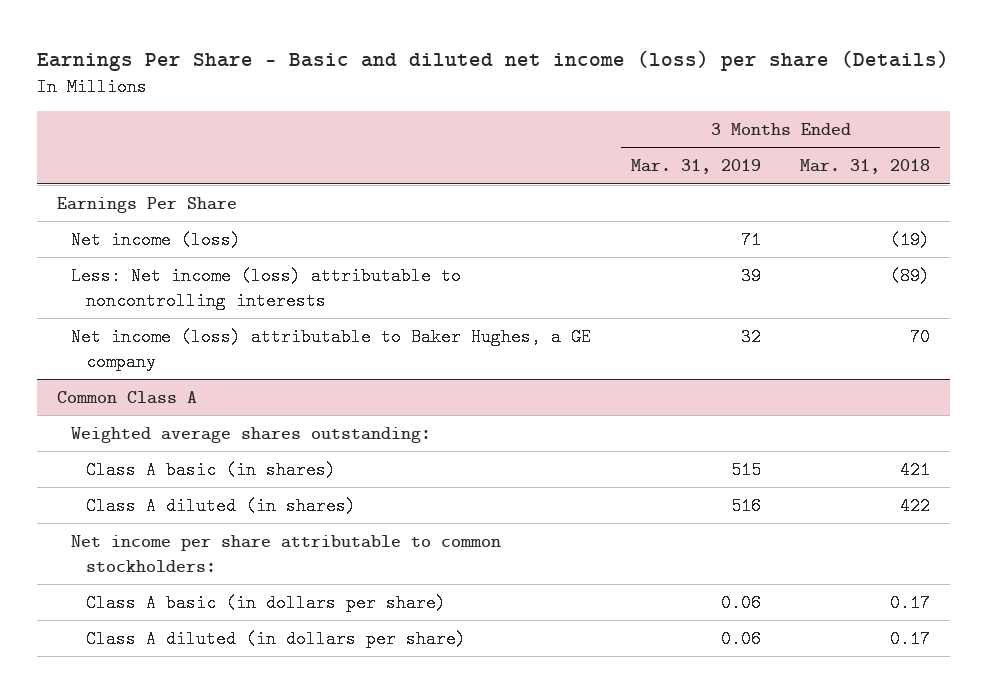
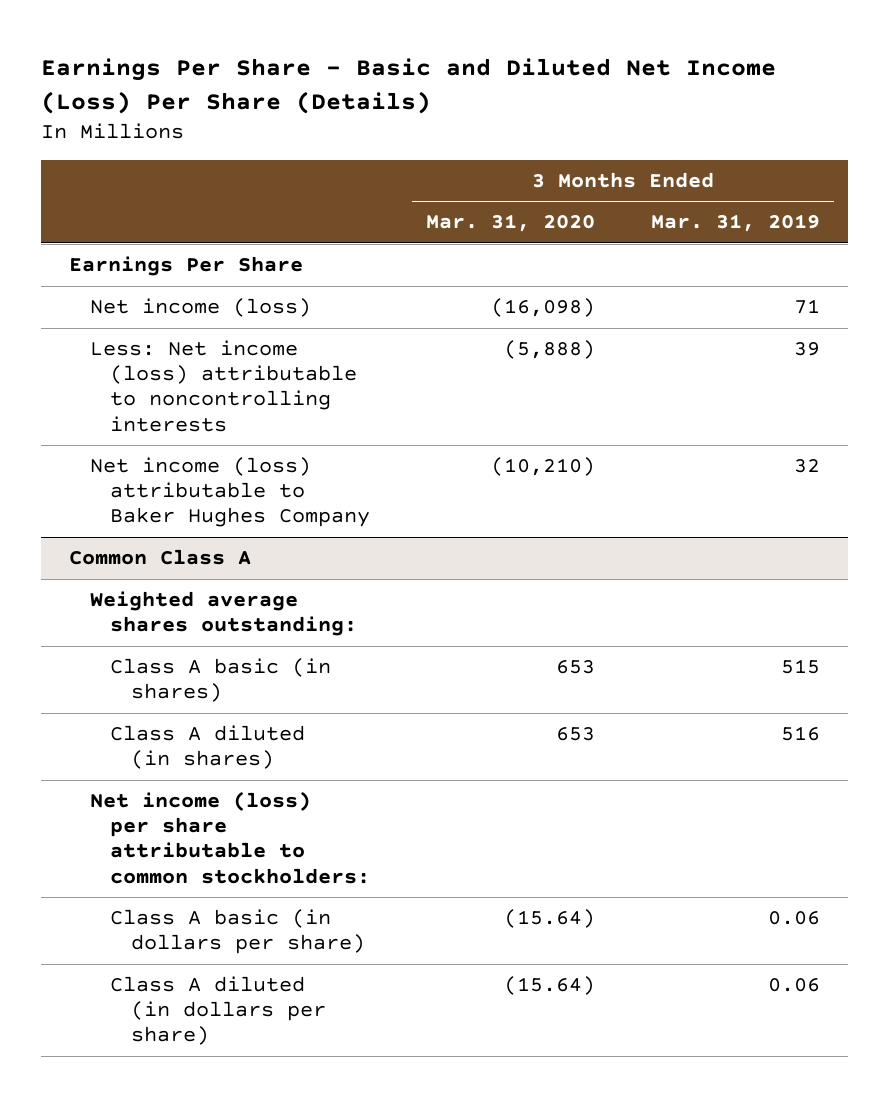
- Earnings Per Share - Basic and diluted net income (loss) per share (Details)
+ Earnings Per Share - Basic and Diluted Net Income (Loss) Per Share (Details)
- | 3 Months Ended Mar. 31, 2019 | 3 Months Ended Mar. 31, 2018
+ | 3 Months Ended Mar. 31, 2020 | 3 Months Ended Mar. 31, 2019
- Net income (loss) attributable to Baker Hughes, a GE company | 32 | 70
+ Net income (loss) attributable to Baker Hughes Company | (10,210) | 32
@ Common Class A
- Net income per share attributable to common stockholders:
+ Net income (loss) per share attributable to common stockholders:

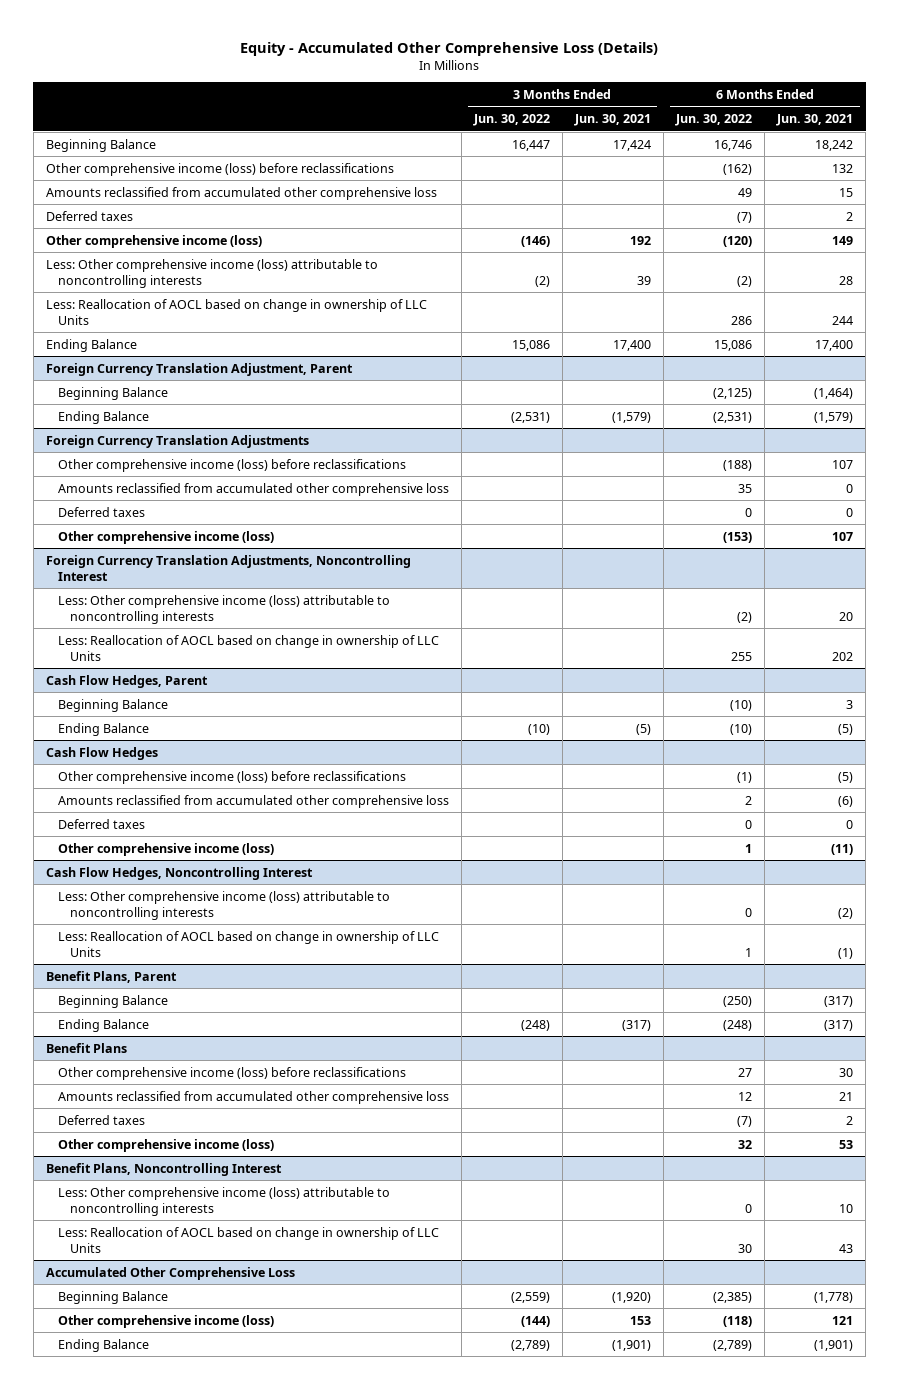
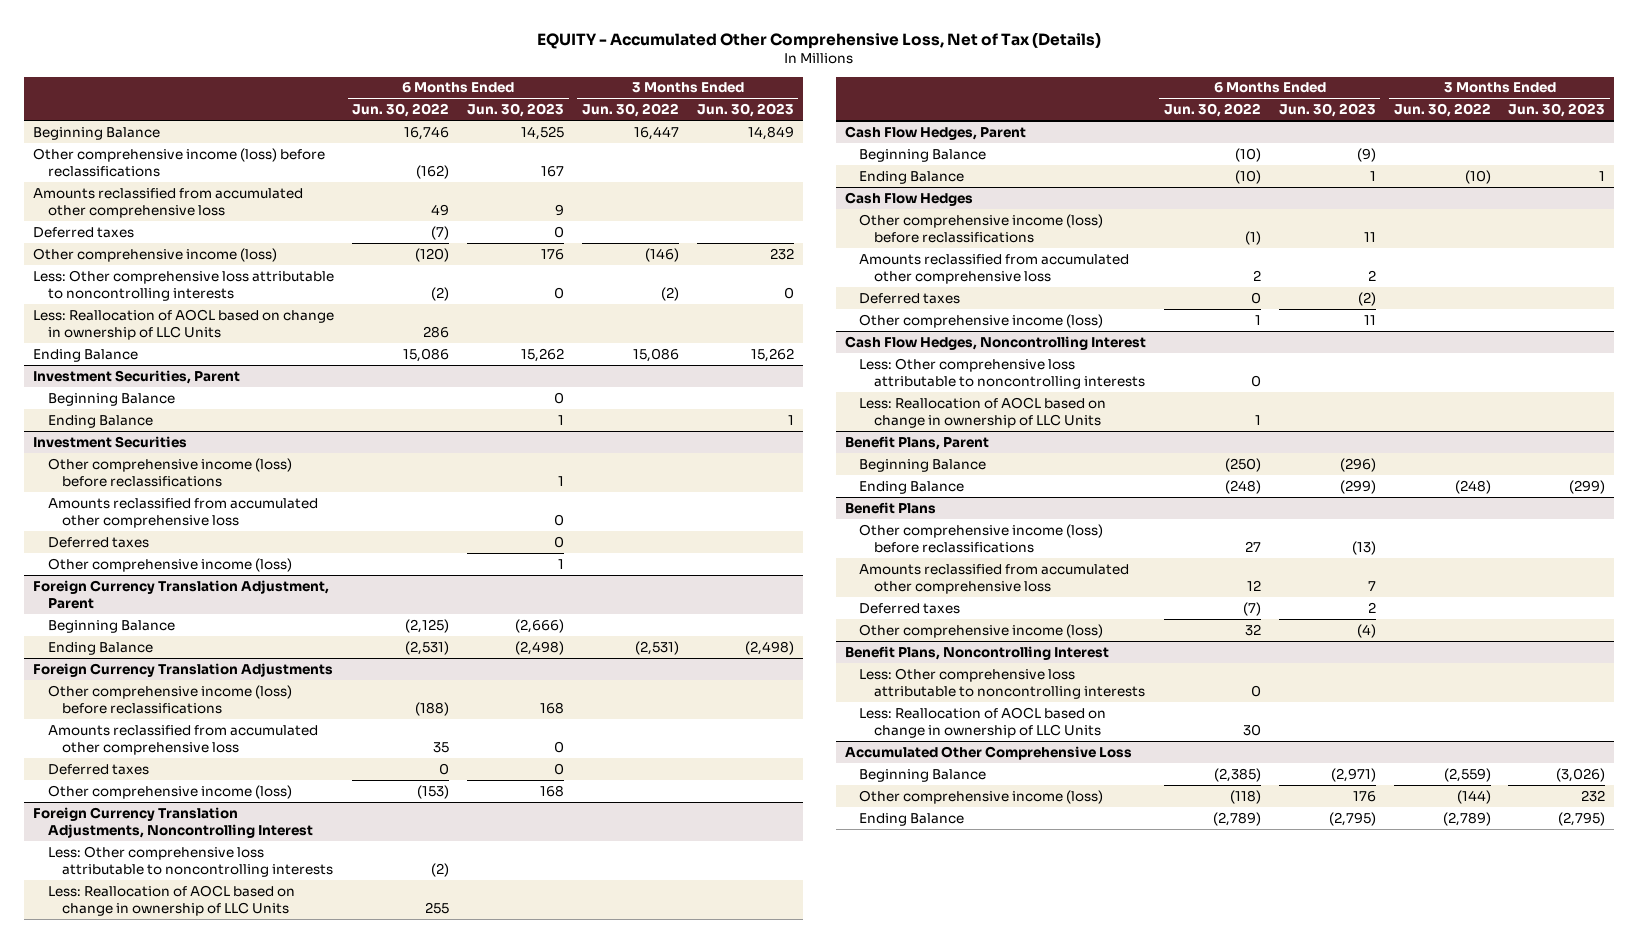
- Equity - Accumulated Other Comprehensive Loss (Details)
+ EQUITY - Accumulated Other Comprehensive Loss, Net of Tax (Details)
- | 3 Months Ended Jun. 30, 2022 | 3 Months Ended Jun. 30, 2021 | 6 Months Ended Jun. 30, 2022 | 6 Months Ended Jun. 30, 2021
+ | 6 Months Ended Jun. 30, 2022 | 6 Months Ended Jun. 30, 2023 | 3 Months Ended Jun. 30, 2022 | 3 Months Ended Jun. 30, 2023
- Less: Other comprehensive income (loss) attributable to noncontrolling interests | (2) | 39 | (2) | 28
+ Less: Other comprehensive loss attributable to noncontrolling interests | (2) | 0 | (2) | 0
+ Investment Securities, Parent
+ Beginning Balance | | 0 | |
+ Ending Balance | | 1 | | 1
+ Investment Securities
+ Other comprehensive income (loss) before reclassifications | | 1 | |
+ Amounts reclassified from accumulated other comprehensive loss | | 0 | |
+ Deferred taxes | | 0 | |
+ Other comprehensive income (loss) | | 1 | |
@ Foreign Currency Translation Adjustments, Noncontrolling Interest
- Less: Other comprehensive income (loss) attributable to noncontrolling interests | | | (2) | 20
+ Less: Other comprehensive loss attributable to noncontrolling interests | (2) | | |
@ Cash Flow Hedges, Noncontrolling Interest
- Less: Other comprehensive income (loss) attributable to noncontrolling interests | | | 0 | (2)
+ Less: Other comprehensive loss attributable to noncontrolling interests | 0 | | |
@ Benefit Plans, Noncontrolling Interest
- Less: Other comprehensive income (loss) attributable to noncontrolling interests | | | 0 | 10
+ Less: Other comprehensive loss attributable to noncontrolling interests | 0 | | |

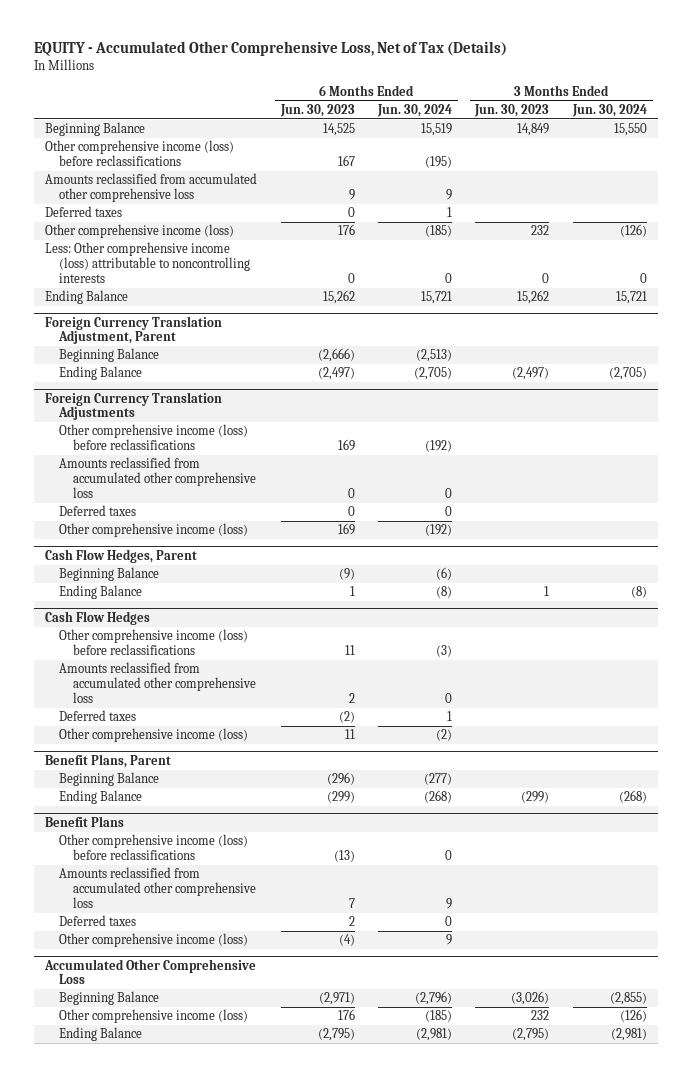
- | 6 Months Ended Jun. 30, 2022 | 6 Months Ended Jun. 30, 2023 | 3 Months Ended Jun. 30, 2022 | 3 Months Ended Jun. 30, 2023
+ | 6 Months Ended Jun. 30, 2023 | 6 Months Ended Jun. 30, 2024 | 3 Months Ended Jun. 30, 2023 | 3 Months Ended Jun. 30, 2024
- Less: Other comprehensive loss attributable to noncontrolling interests | (2) | 0 | (2) | 0
- Less: Reallocation of AOCL based on change in ownership of LLC Units | 286 | | |
+ Less: Other comprehensive income (loss) attributable to noncontrolling interests | 0 | 0 | 0 | 0
- Investment Securities, Parent
- Beginning Balance | | 0 | |
- Ending Balance | | 1 | | 1
- Investment Securities
- Other comprehensive income (loss) before reclassifications | | 1 | |
- Amounts reclassified from accumulated other comprehensive loss | | 0 | |
- Deferred taxes | | 0 | |
- Other comprehensive income (loss) | | 1 | |
@ Foreign Currency Translation Adjustment, Parent
- Ending Balance | (2,531) | (2,498) | (2,531) | (2,498)
+ Ending Balance | (2,497) | (2,705) | (2,497) | (2,705)
@ Foreign Currency Translation Adjustments
- Other comprehensive income (loss) before reclassifications | (188) | 168 | |
+ Other comprehensive income (loss) before reclassifications | 169 | (192) | |
- Other comprehensive income (loss) | (153) | 168 | |
- Foreign Currency Translation Adjustments, Noncontrolling Interest
- Less: Other comprehensive loss attributable to noncontrolling interests | (2) | | |
- Less: Reallocation of AOCL based on change in ownership of LLC Units | 255 | | |
@ Foreign Currency Translation Adjustments
+ Other comprehensive income (loss) | 169 | (192) | |
- Cash Flow Hedges, Noncontrolling Interest
- Less: Other comprehensive loss attributable to noncontrolling interests | 0 | | |
- Less: Reallocation of AOCL based on change in ownership of LLC Units | 1 | | |
- Benefit Plans, Noncontrolling Interest
- Less: Other comprehensive loss attributable to noncontrolling interests | 0 | | |
- Less: Reallocation of AOCL based on change in ownership of LLC Units | 30 | | |

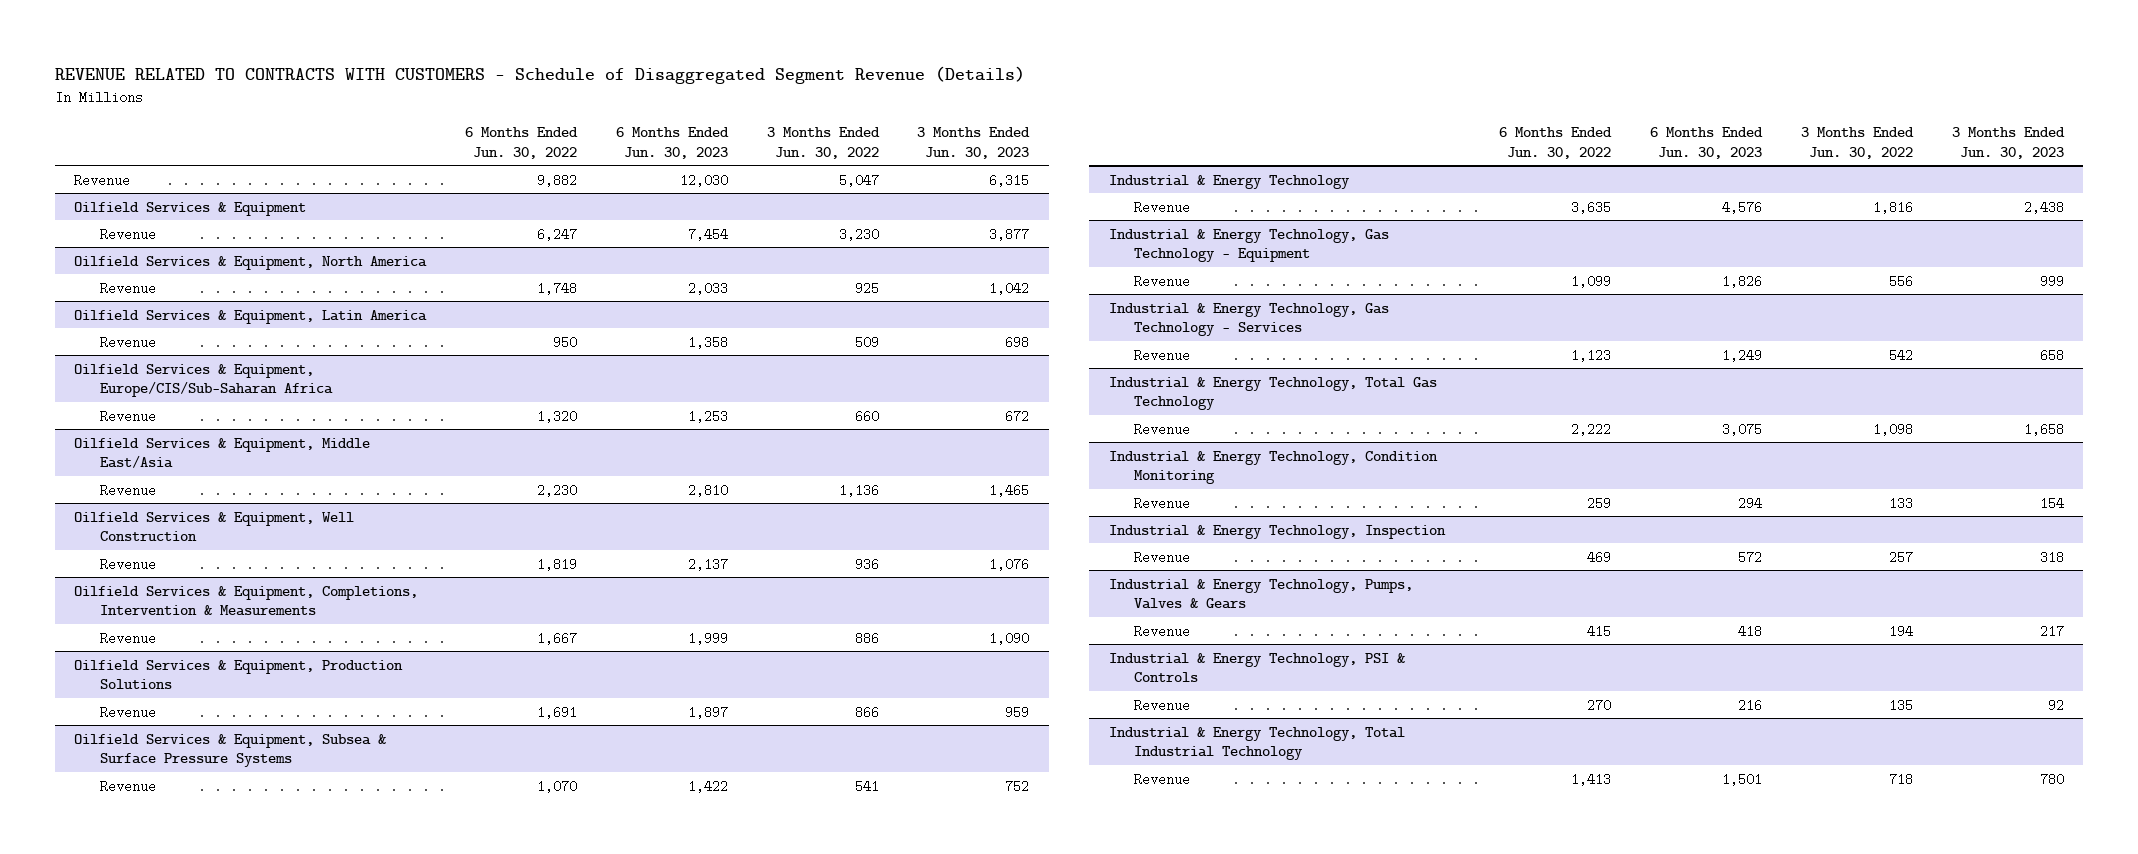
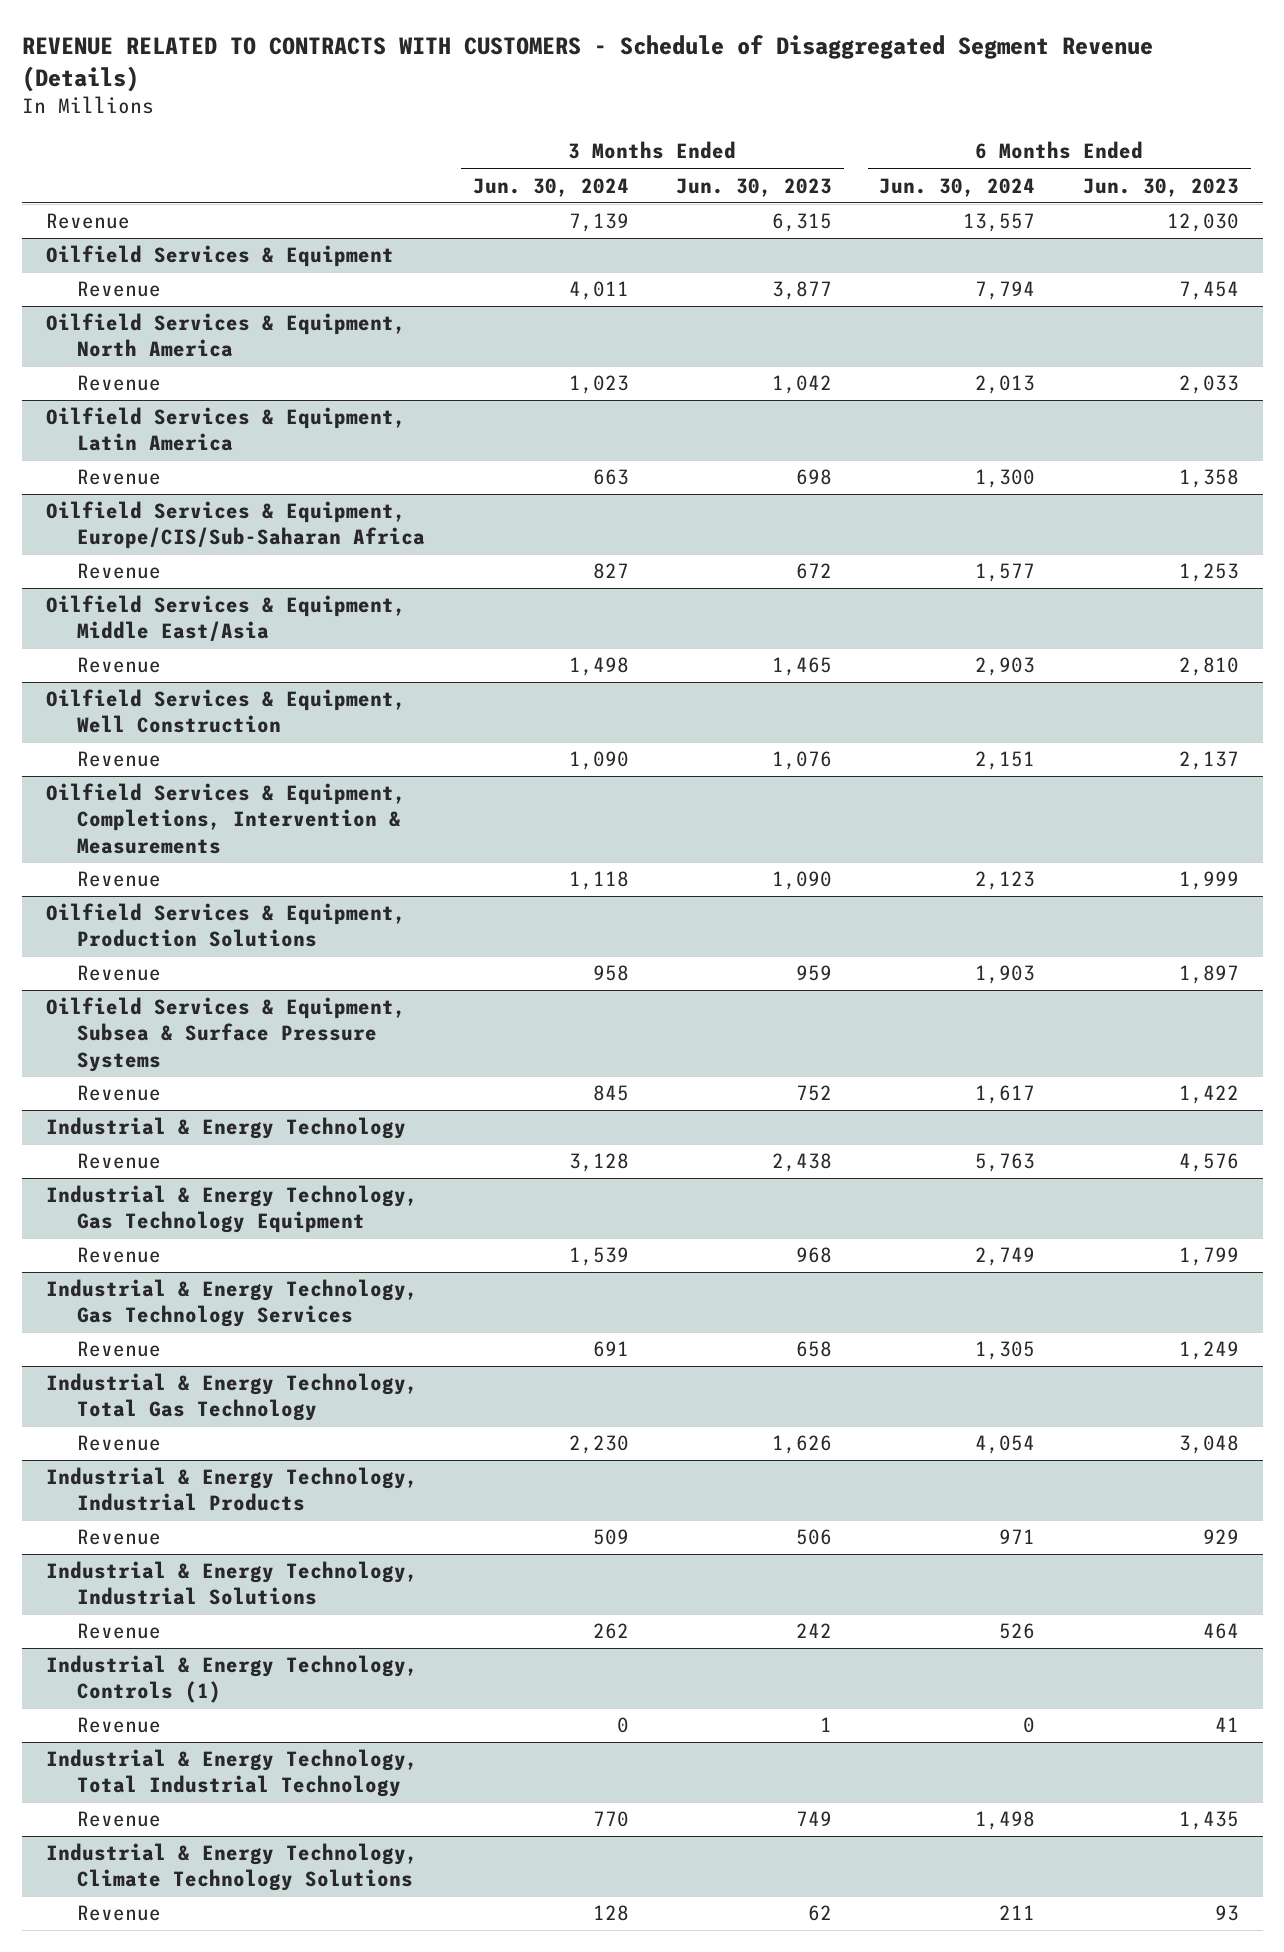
- | 6 Months Ended Jun. 30, 2022 | 6 Months Ended Jun. 30, 2023 | 3 Months Ended Jun. 30, 2022 | 3 Months Ended Jun. 30, 2023
+ | 3 Months Ended Jun. 30, 2024 | 3 Months Ended Jun. 30, 2023 | 6 Months Ended Jun. 30, 2024 | 6 Months Ended Jun. 30, 2023
- Industrial & Energy Technology, Gas Technology - Equipment
- Revenue | 1,099 | 1,826 | 556 | 999
- Industrial & Energy Technology, Gas Technology - Services
+ Industrial & Energy Technology, Gas Technology Equipment
+ Revenue | 1,539 | 968 | 2,749 | 1,799
+ Industrial & Energy Technology, Gas Technology Services
@ Industrial & Energy Technology, Total Gas Technology
- Revenue | 2,222 | 3,075 | 1,098 | 1,658
- Industrial & Energy Technology, Condition Monitoring
- Revenue | 259 | 294 | 133 | 154
- Industrial & Energy Technology, Inspection
- Revenue | 469 | 572 | 257 | 318
- Industrial & Energy Technology, Pumps, Valves & Gears
- Revenue | 415 | 418 | 194 | 217
- Industrial & Energy Technology, PSI & Controls
- Revenue | 270 | 216 | 135 | 92
@ Industrial & Energy Technology, Total Gas Technology
+ Revenue | 2,230 | 1,626 | 4,054 | 3,048
+ Industrial & Energy Technology, Industrial Products
+ Revenue | 509 | 506 | 971 | 929
+ Industrial & Energy Technology, Industrial Solutions
+ Revenue | 262 | 242 | 526 | 464
+ Industrial & Energy Technology, Controls (1)
+ Revenue | 0 | 1 | 0 | 41
@ Industrial & Energy Technology, Total Industrial Technology
- Revenue | 1,413 | 1,501 | 718 | 780
+ Revenue | 770 | 749 | 1,498 | 1,435
+ Industrial & Energy Technology, Climate Technology Solutions
+ Revenue | 128 | 62 | 211 | 93

